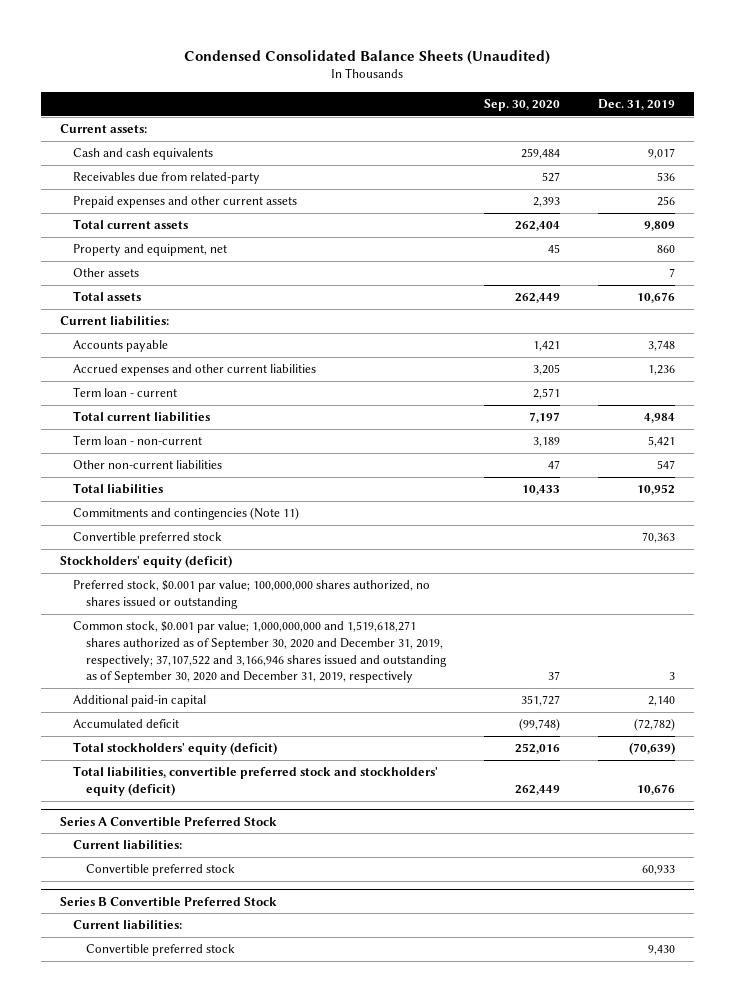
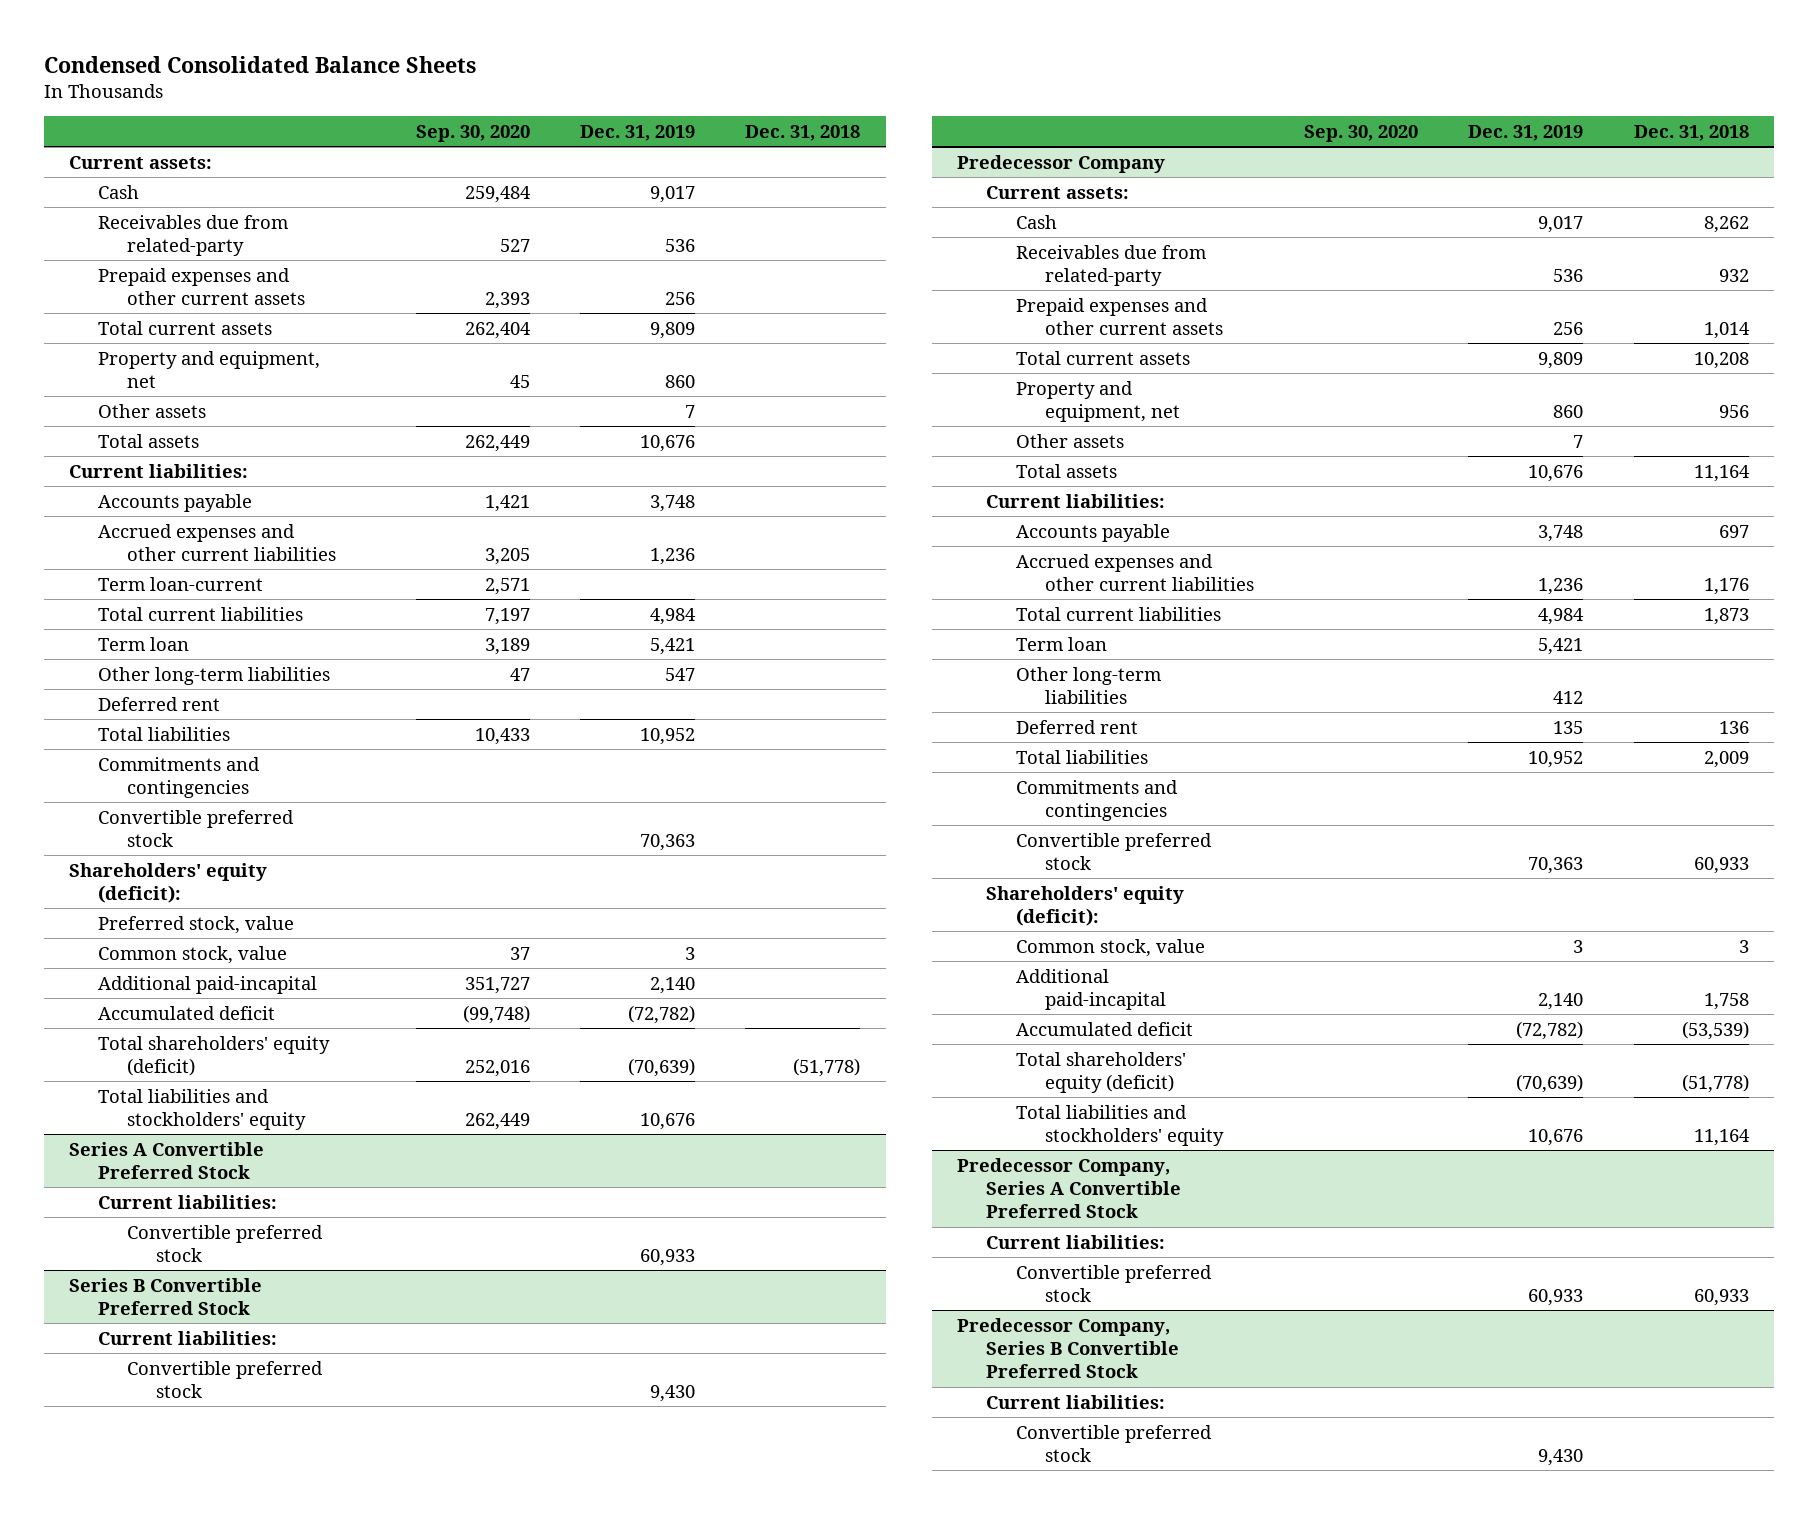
- Condensed Consolidated Balance Sheets (Unaudited)
+ Condensed Consolidated Balance Sheets
- | Sep. 30, 2020 | Dec. 31, 2019
+ | Sep. 30, 2020 | Dec. 31, 2019 | Dec. 31, 2018
- Cash and cash equivalents | 259,484 | 9,017
+ Cash | 259,484 | 9,017 |
- Term loan - current | 2,571 |
+ Term loan-current | 2,571 | |
- Term loan - non-current | 3,189 | 5,421
- Other non-current liabilities | 47 | 547
+ Term loan | 3,189 | 5,421 |
+ Other long-term liabilities | 47 | 547 |
+ Deferred rent
- Commitments and contingencies (Note 11)
+ Commitments and contingencies
- Stockholders' equity (deficit)
- Preferred stock, $0.001 par value; 100,000,000 shares authorized, no shares issued or outstanding
- Common stock, $0.001 par value; 1,000,000,000 and 1,519,618,271 shares authorized as of September 30, 2020 and December 31, 2019, respectively; 37,107,522 and 3,166,946 shares issued and outstanding as of September 30, 2020 and December 31, 2019, respectively | 37 | 3
- Additional paid-in capital | 351,727 | 2,140
+ Shareholders' equity (deficit):
+ Preferred stock, value
+ Common stock, value | 37 | 3 |
+ Additional paid-incapital | 351,727 | 2,140 |
- Total stockholders' equity (deficit) | 252,016 | (70,639)
- Total liabilities, convertible preferred stock and stockholders' equity (deficit) | 262,449 | 10,676
+ Total shareholders' equity (deficit) | 252,016 | (70,639) | (51,778)
+ Total liabilities and stockholders' equity | 262,449 | 10,676 |
+ Predecessor Company
+ Current assets:
+ Cash | | 9,017 | 8,262
+ Receivables due from related-party | | 536 | 932
+ Prepaid expenses and other current assets | | 256 | 1,014
+ Total current assets | | 9,809 | 10,208
+ Property and equipment, net | | 860 | 956
+ Other assets | | 7 |
+ Total assets | | 10,676 | 11,164
+ Current liabilities:
+ Accounts payable | | 3,748 | 697
+ Accrued expenses and other current liabilities | | 1,236 | 1,176
+ Total current liabilities | | 4,984 | 1,873
+ Term loan | | 5,421 |
+ Other long-term liabilities | | 412 |
+ Deferred rent | | 135 | 136
+ Total liabilities | | 10,952 | 2,009
+ Commitments and contingencies
+ Convertible preferred stock | | 70,363 | 60,933
+ Shareholders' equity (deficit):
+ Common stock, value | | 3 | 3
+ Additional paid-incapital | | 2,140 | 1,758
+ Accumulated deficit | | (72,782) | (53,539)
+ Total shareholders' equity (deficit) | | (70,639) | (51,778)
+ Total liabilities and stockholders' equity | | 10,676 | 11,164
+ Predecessor Company, Series A Convertible Preferred Stock
+ Current liabilities:
+ Convertible preferred stock | | 60,933 | 60,933
+ Predecessor Company, Series B Convertible Preferred Stock
+ Current liabilities:
+ Convertible preferred stock | | 9,430 |

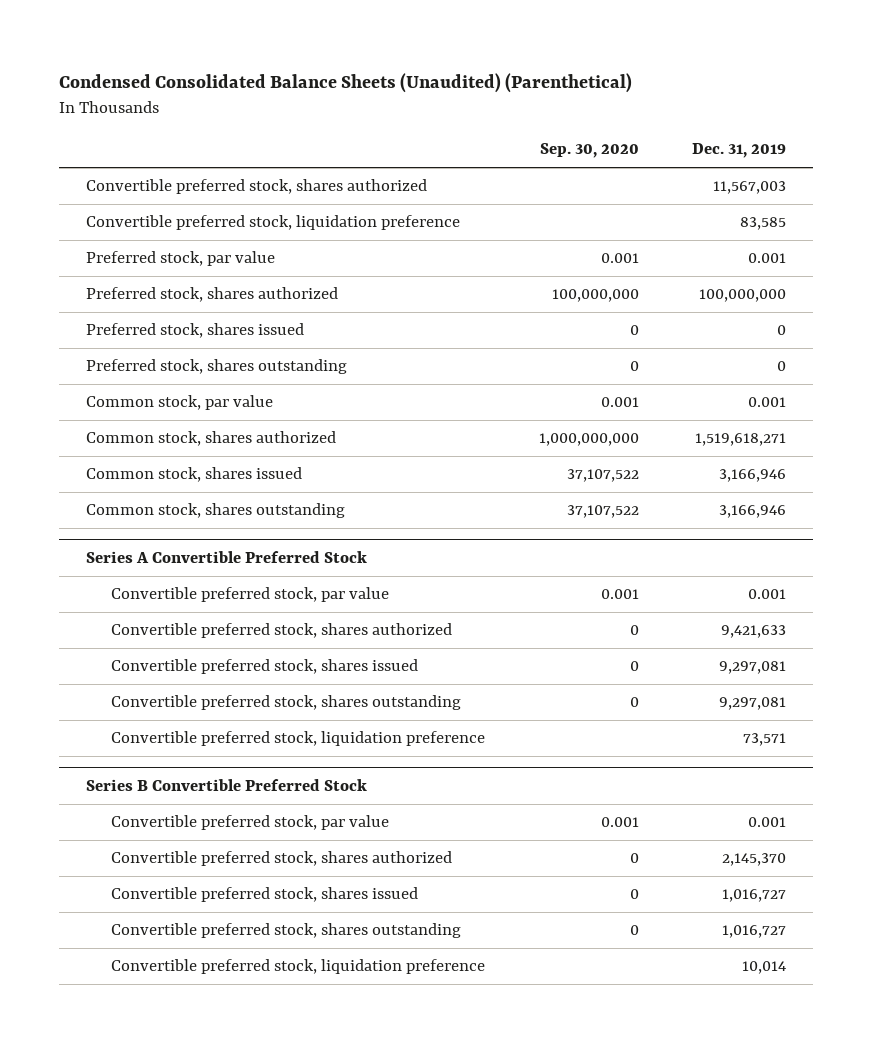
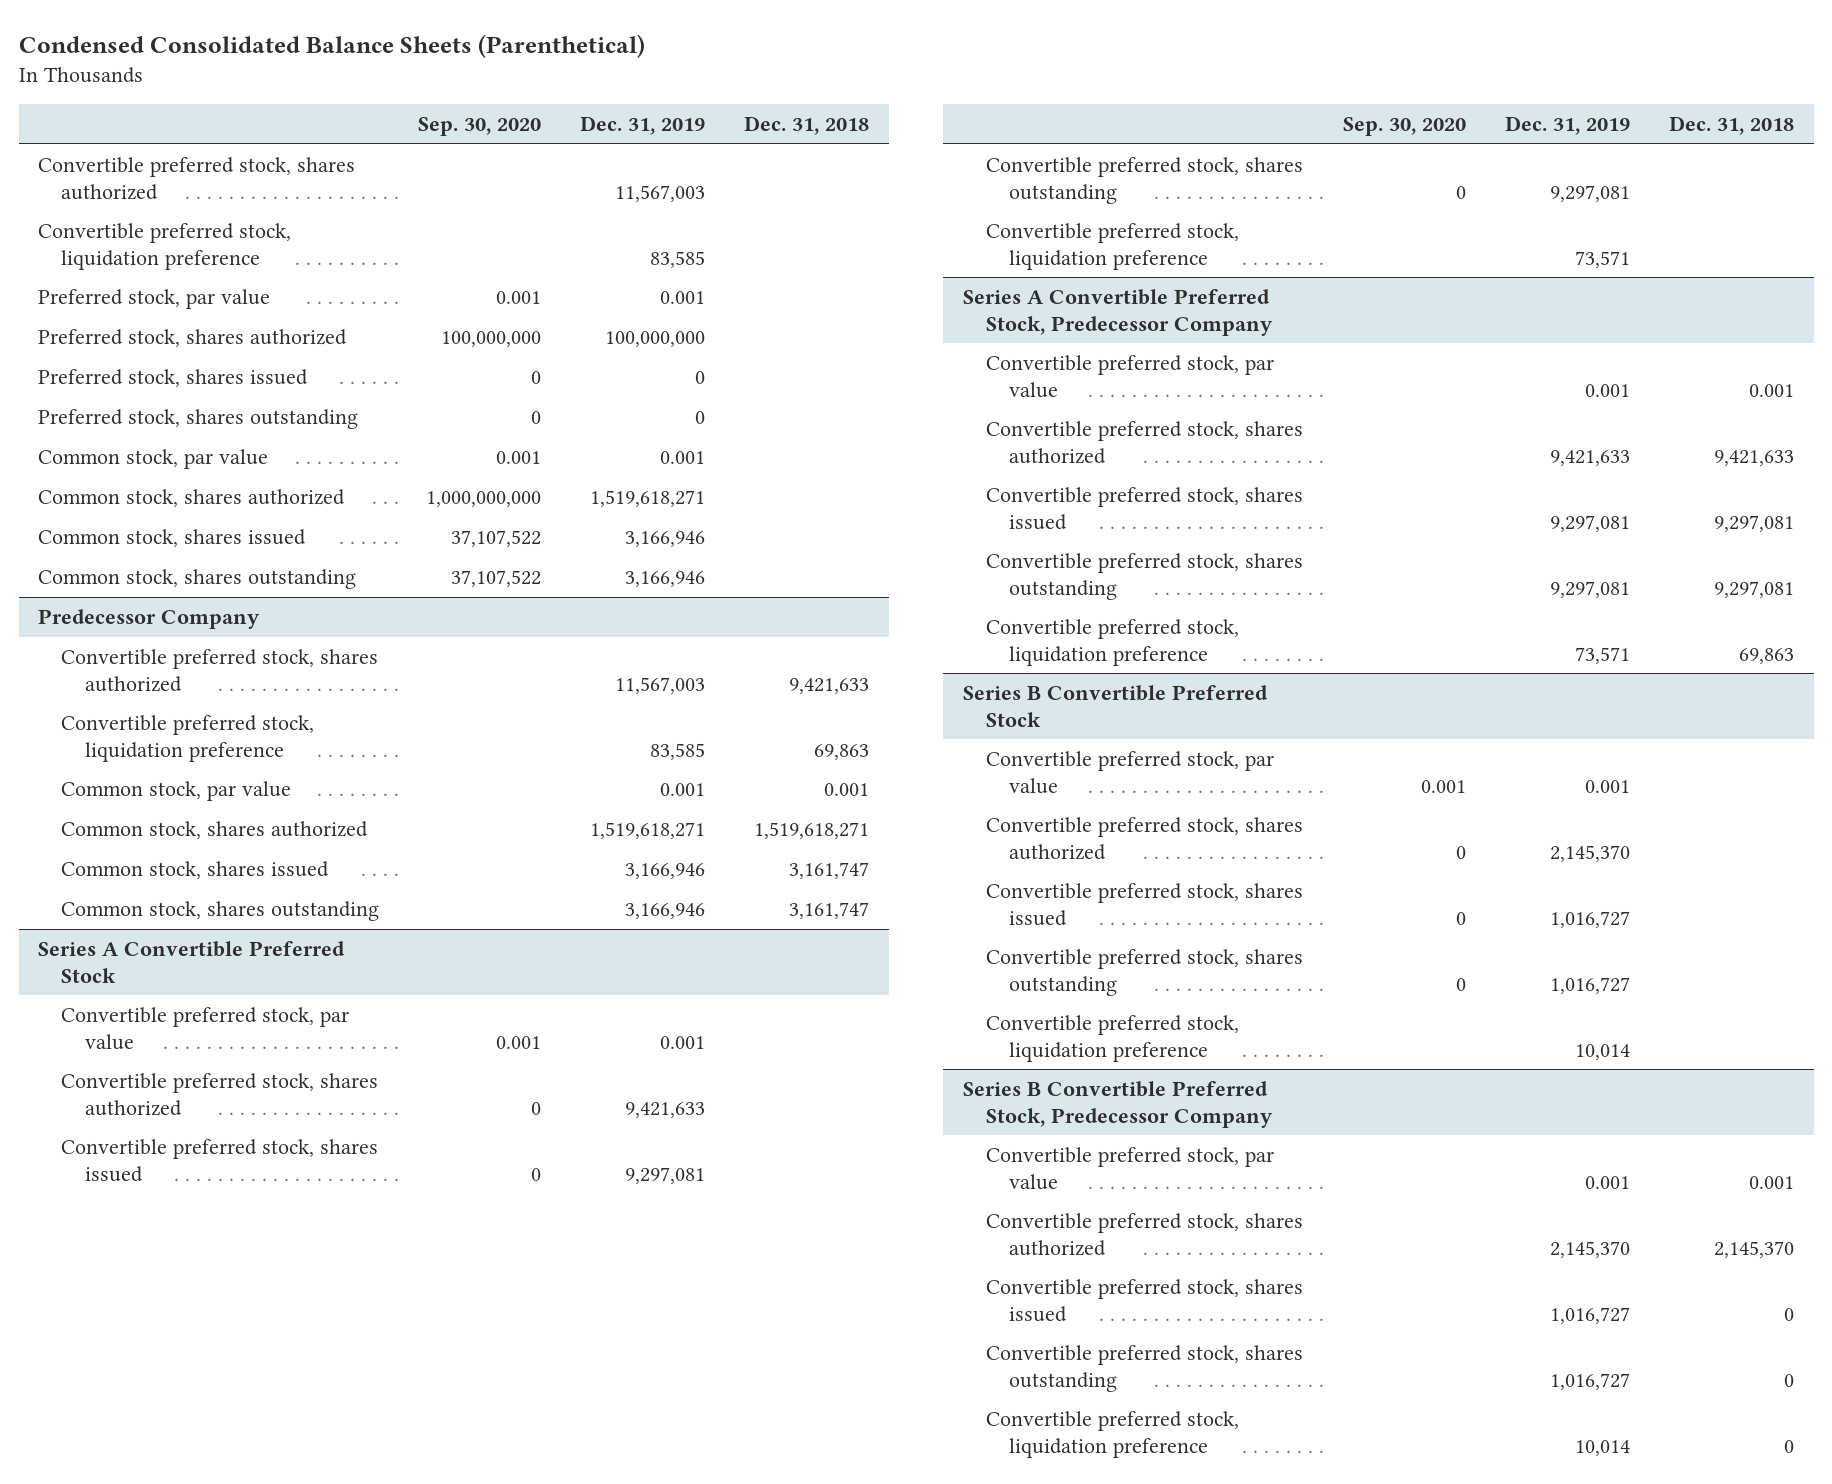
- Condensed Consolidated Balance Sheets (Unaudited) (Parenthetical)
+ Condensed Consolidated Balance Sheets (Parenthetical)
- | Sep. 30, 2020 | Dec. 31, 2019
+ | Sep. 30, 2020 | Dec. 31, 2019 | Dec. 31, 2018
+ Predecessor Company
+ Convertible preferred stock, shares authorized | | 11,567,003 | 9,421,633
+ Convertible preferred stock, liquidation preference | | 83,585 | 69,863
+ Common stock, par value | | 0.001 | 0.001
+ Common stock, shares authorized | | 1,519,618,271 | 1,519,618,271
+ Common stock, shares issued | | 3,166,946 | 3,161,747
+ Common stock, shares outstanding | | 3,166,946 | 3,161,747
+ Series A Convertible Preferred Stock, Predecessor Company
+ Convertible preferred stock, par value | | 0.001 | 0.001
+ Convertible preferred stock, shares authorized | | 9,421,633 | 9,421,633
+ Convertible preferred stock, shares issued | | 9,297,081 | 9,297,081
+ Convertible preferred stock, shares outstanding | | 9,297,081 | 9,297,081
+ Convertible preferred stock, liquidation preference | | 73,571 | 69,863
+ Series B Convertible Preferred Stock, Predecessor Company
+ Convertible preferred stock, par value | | 0.001 | 0.001
+ Convertible preferred stock, shares authorized | | 2,145,370 | 2,145,370
+ Convertible preferred stock, shares issued | | 1,016,727 | 0
+ Convertible preferred stock, shares outstanding | | 1,016,727 | 0
+ Convertible preferred stock, liquidation preference | | 10,014 | 0

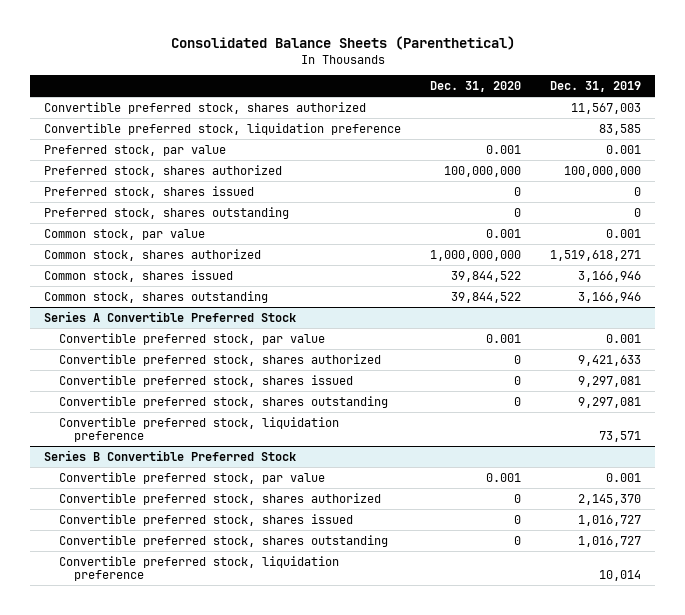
- Condensed Consolidated Balance Sheets (Parenthetical)
+ Consolidated Balance Sheets (Parenthetical)
- | Sep. 30, 2020 | Dec. 31, 2019 | Dec. 31, 2018
+ | Dec. 31, 2020 | Dec. 31, 2019
- Predecessor Company
- Convertible preferred stock, shares authorized | | 11,567,003 | 9,421,633
- Convertible preferred stock, liquidation preference | | 83,585 | 69,863
- Common stock, par value | | 0.001 | 0.001
- Common stock, shares authorized | | 1,519,618,271 | 1,519,618,271
- Common stock, shares issued | | 3,166,946 | 3,161,747
- Common stock, shares outstanding | | 3,166,946 | 3,161,747
- Series A Convertible Preferred Stock, Predecessor Company
- Convertible preferred stock, par value | | 0.001 | 0.001
- Convertible preferred stock, shares authorized | | 9,421,633 | 9,421,633
- Convertible preferred stock, shares issued | | 9,297,081 | 9,297,081
- Convertible preferred stock, shares outstanding | | 9,297,081 | 9,297,081
- Convertible preferred stock, liquidation preference | | 73,571 | 69,863
- Series B Convertible Preferred Stock, Predecessor Company
- Convertible preferred stock, par value | | 0.001 | 0.001
- Convertible preferred stock, shares authorized | | 2,145,370 | 2,145,370
- Convertible preferred stock, shares issued | | 1,016,727 | 0
- Convertible preferred stock, shares outstanding | | 1,016,727 | 0
- Convertible preferred stock, liquidation preference | | 10,014 | 0

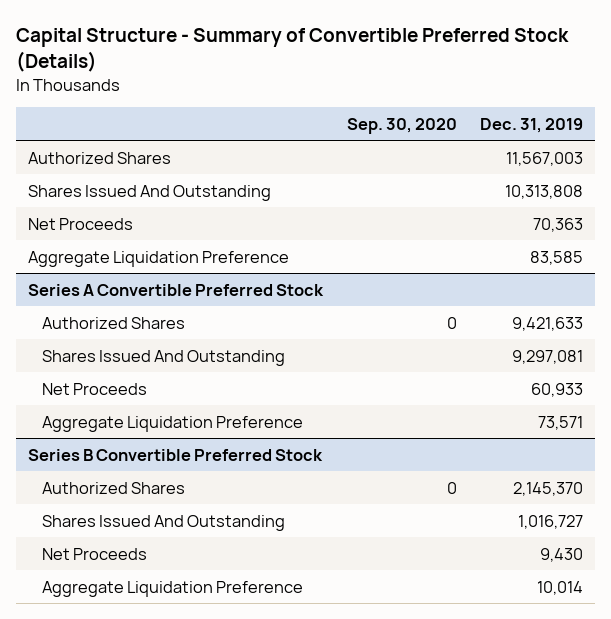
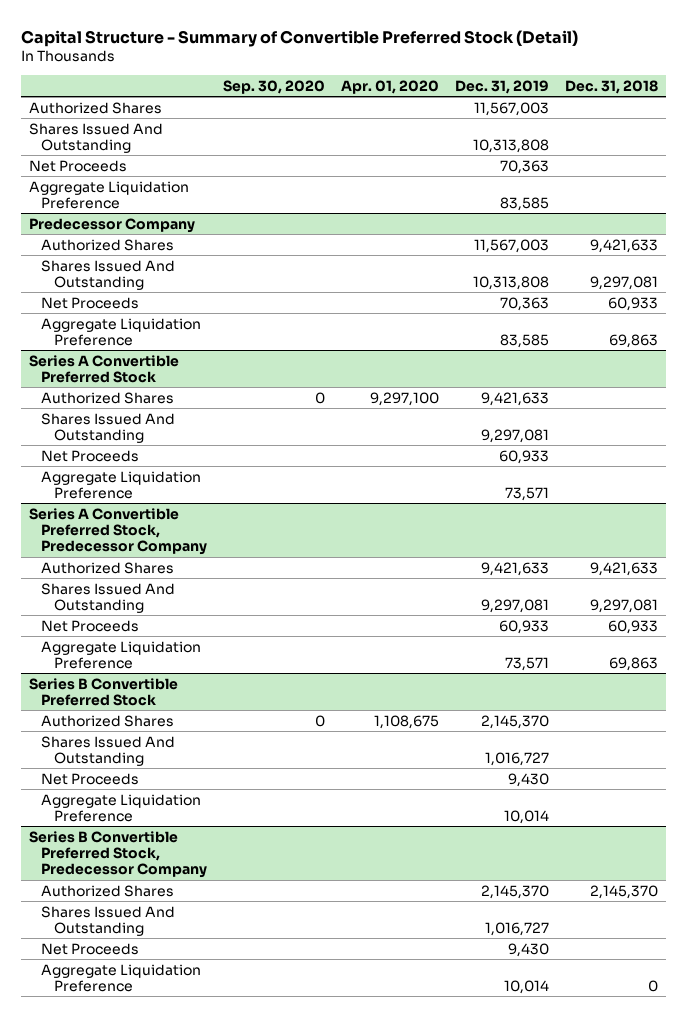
- Capital Structure - Summary of Convertible Preferred Stock (Details)
+ Capital Structure - Summary of Convertible Preferred Stock (Detail)
- | Sep. 30, 2020 | Dec. 31, 2019
+ | Sep. 30, 2020 | Apr. 01, 2020 | Dec. 31, 2019 | Dec. 31, 2018
+ Predecessor Company
+ Authorized Shares | | | 11,567,003 | 9,421,633
+ Shares Issued And Outstanding | | | 10,313,808 | 9,297,081
+ Net Proceeds | | | 70,363 | 60,933
+ Aggregate Liquidation Preference | | | 83,585 | 69,863
+ Series A Convertible Preferred Stock, Predecessor Company
+ Authorized Shares | | | 9,421,633 | 9,421,633
+ Shares Issued And Outstanding | | | 9,297,081 | 9,297,081
+ Net Proceeds | | | 60,933 | 60,933
+ Aggregate Liquidation Preference | | | 73,571 | 69,863
+ Series B Convertible Preferred Stock, Predecessor Company
+ Authorized Shares | | | 2,145,370 | 2,145,370
+ Shares Issued And Outstanding | | | 1,016,727 |
+ Net Proceeds | | | 9,430 |
+ Aggregate Liquidation Preference | | | 10,014 | 0

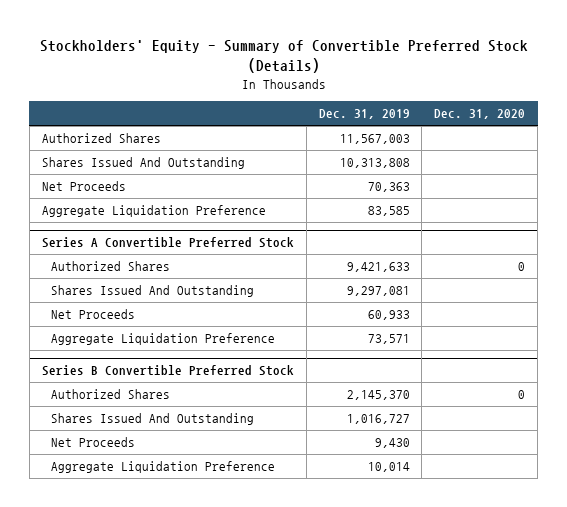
- Capital Structure - Summary of Convertible Preferred Stock (Detail)
+ Stockholders' Equity - Summary of Convertible Preferred Stock (Details)
- | Sep. 30, 2020 | Apr. 01, 2020 | Dec. 31, 2019 | Dec. 31, 2018
+ | Dec. 31, 2019 | Dec. 31, 2020
- Predecessor Company
- Authorized Shares | | | 11,567,003 | 9,421,633
- Shares Issued And Outstanding | | | 10,313,808 | 9,297,081
- Net Proceeds | | | 70,363 | 60,933
- Aggregate Liquidation Preference | | | 83,585 | 69,863
- Series A Convertible Preferred Stock, Predecessor Company
- Authorized Shares | | | 9,421,633 | 9,421,633
- Shares Issued And Outstanding | | | 9,297,081 | 9,297,081
- Net Proceeds | | | 60,933 | 60,933
- Aggregate Liquidation Preference | | | 73,571 | 69,863
- Series B Convertible Preferred Stock, Predecessor Company
- Authorized Shares | | | 2,145,370 | 2,145,370
- Shares Issued And Outstanding | | | 1,016,727 |
- Net Proceeds | | | 9,430 |
- Aggregate Liquidation Preference | | | 10,014 | 0

